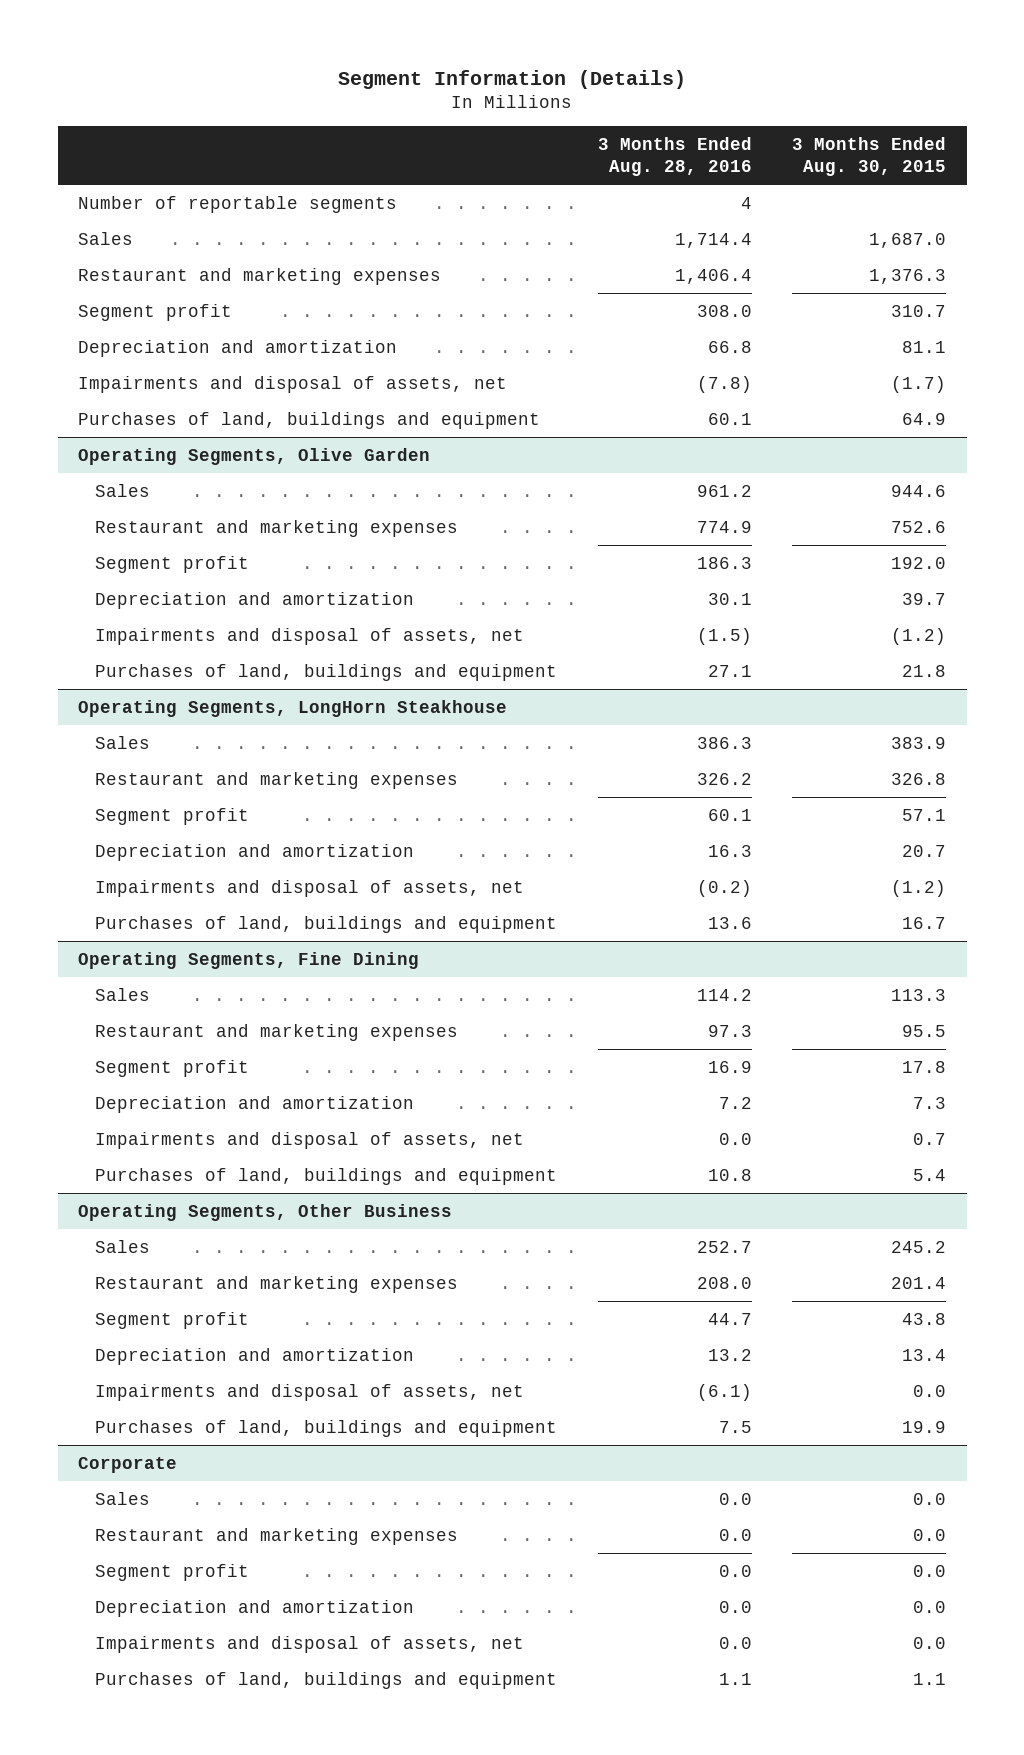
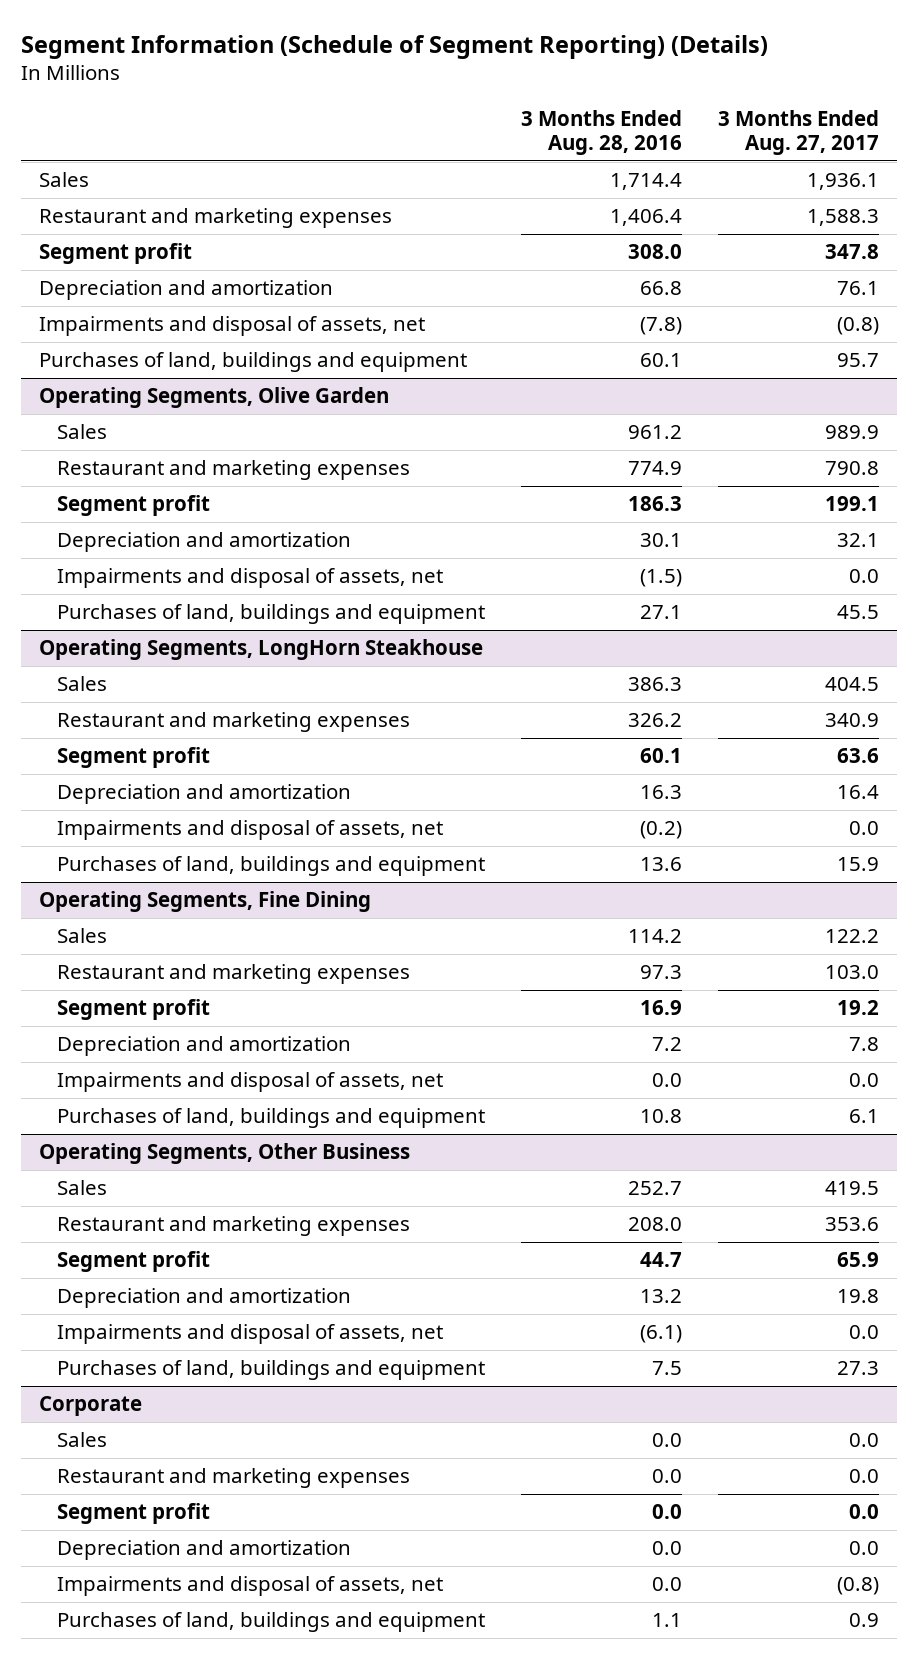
- Segment Information (Details)
+ Segment Information (Schedule of Segment Reporting) (Details)
- | 3 Months Ended Aug. 28, 2016 | 3 Months Ended Aug. 30, 2015
+ | 3 Months Ended Aug. 28, 2016 | 3 Months Ended Aug. 27, 2017
- Number of reportable segments | 4 |

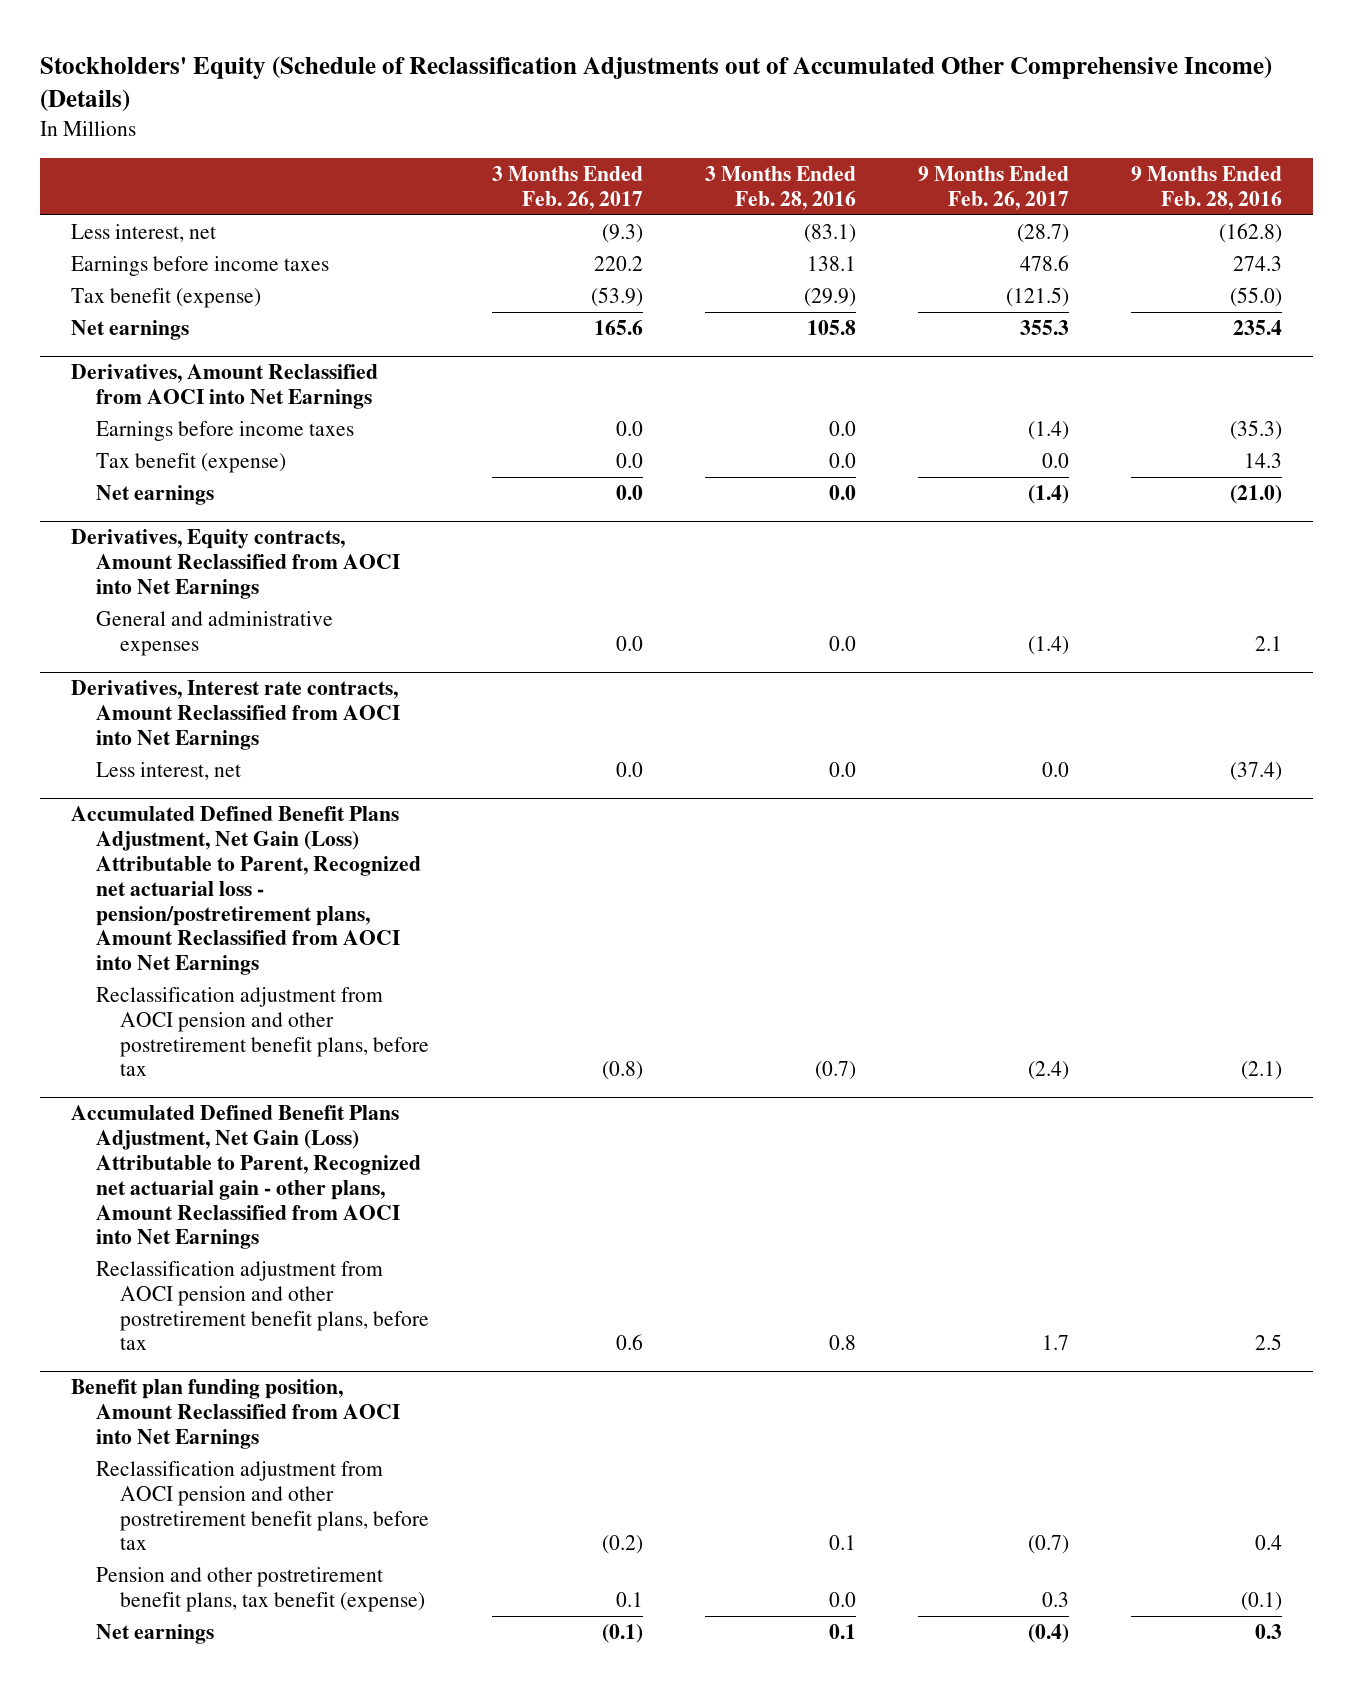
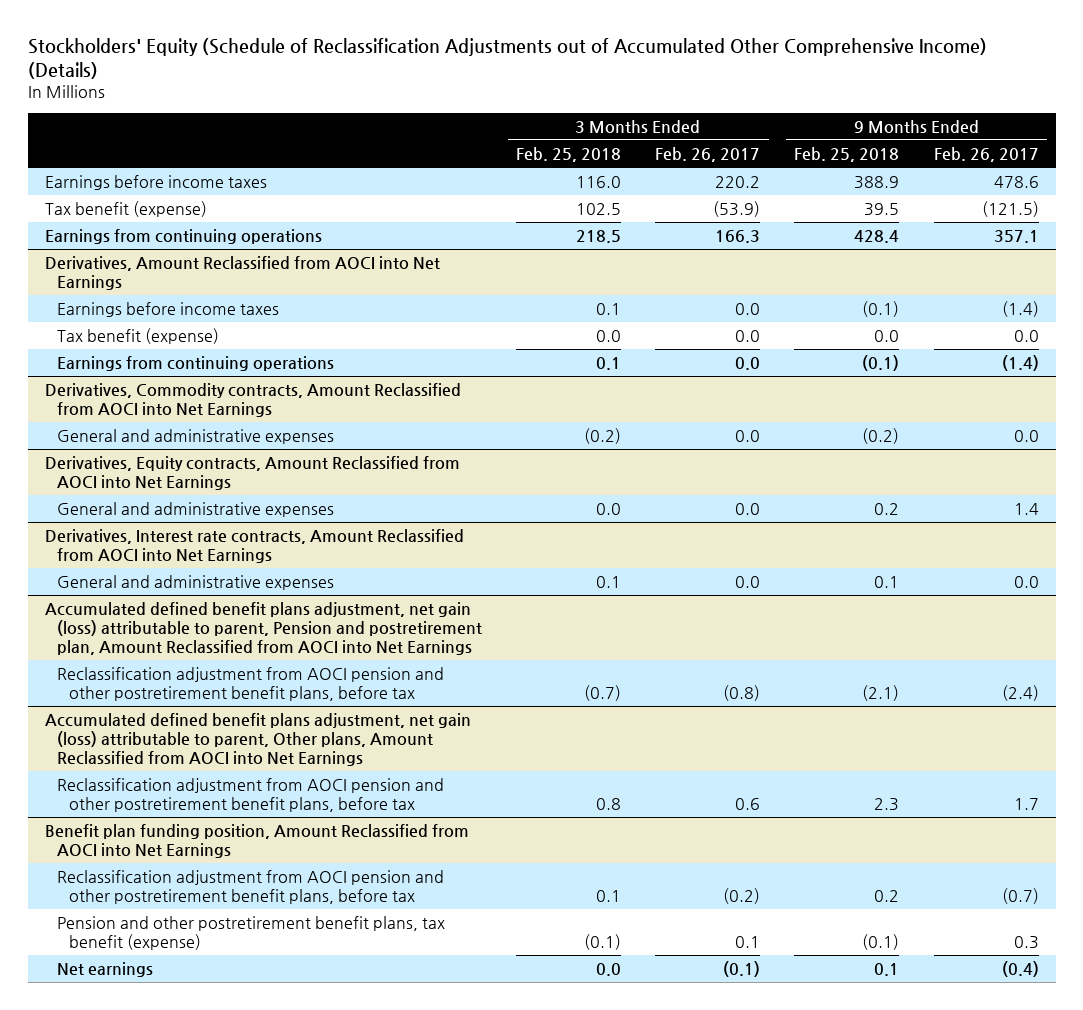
- | 3 Months Ended Feb. 26, 2017 | 3 Months Ended Feb. 28, 2016 | 9 Months Ended Feb. 26, 2017 | 9 Months Ended Feb. 28, 2016
+ | 3 Months Ended Feb. 25, 2018 | 3 Months Ended Feb. 26, 2017 | 9 Months Ended Feb. 25, 2018 | 9 Months Ended Feb. 26, 2017
- Less interest, net | (9.3) | (83.1) | (28.7) | (162.8)
- Net earnings | 165.6 | 105.8 | 355.3 | 235.4
+ Earnings from continuing operations | 218.5 | 166.3 | 428.4 | 357.1
@ Derivatives, Amount Reclassified from AOCI into Net Earnings
- Net earnings | 0.0 | 0.0 | (1.4) | (21.0)
+ Earnings from continuing operations | 0.1 | 0.0 | (0.1) | (1.4)
+ Derivatives, Commodity contracts, Amount Reclassified from AOCI into Net Earnings
+ General and administrative expenses | (0.2) | 0.0 | (0.2) | 0.0
@ Derivatives, Equity contracts, Amount Reclassified from AOCI into Net Earnings
- General and administrative expenses | 0.0 | 0.0 | (1.4) | 2.1
+ General and administrative expenses | 0.0 | 0.0 | 0.2 | 1.4
@ Derivatives, Interest rate contracts, Amount Reclassified from AOCI into Net Earnings
- Less interest, net | 0.0 | 0.0 | 0.0 | (37.4)
- Accumulated Defined Benefit Plans Adjustment, Net Gain (Loss) Attributable to Parent, Recognized net actuarial loss - pension/postretirement plans, Amount Reclassified from AOCI into Net Earnings
@ Derivatives, Interest rate contracts, Amount Reclassified from AOCI into Net Earnings
+ General and administrative expenses | 0.1 | 0.0 | 0.1 | 0.0
+ Accumulated defined benefit plans adjustment, net gain (loss) attributable to parent, Pension and postretirement plan, Amount Reclassified from AOCI into Net Earnings
- Accumulated Defined Benefit Plans Adjustment, Net Gain (Loss) Attributable to Parent, Recognized net actuarial gain - other plans, Amount Reclassified from AOCI into Net Earnings
+ Accumulated defined benefit plans adjustment, net gain (loss) attributable to parent, Other plans, Amount Reclassified from AOCI into Net Earnings

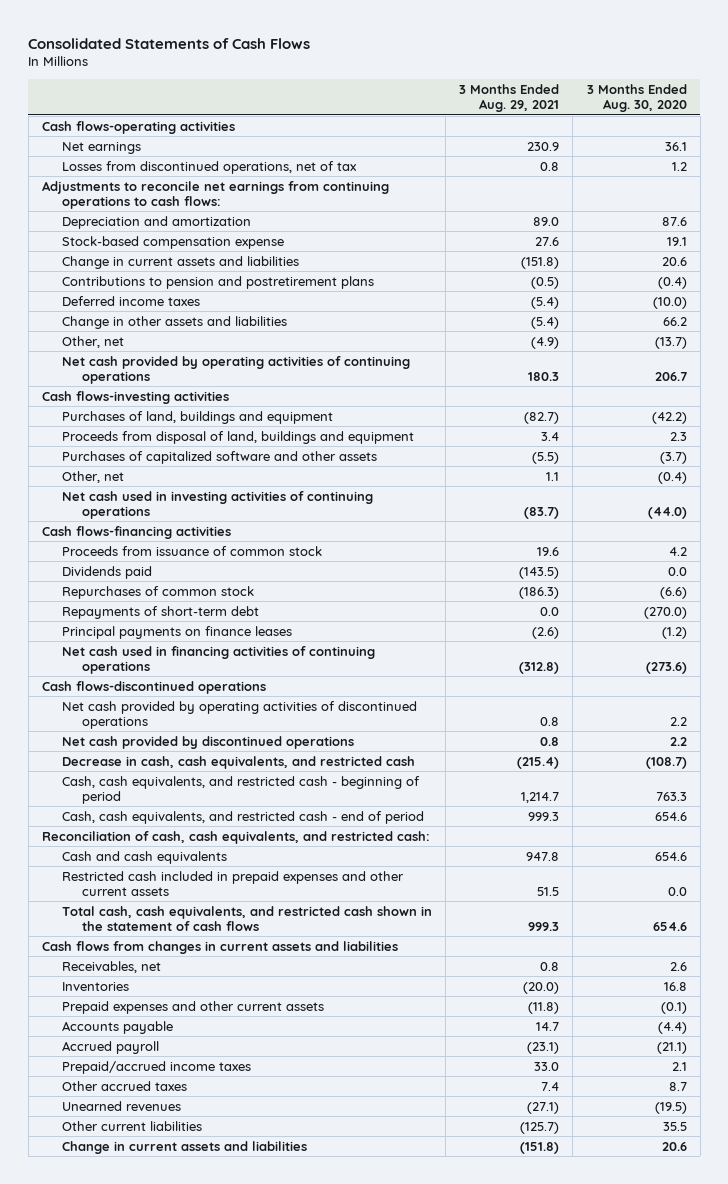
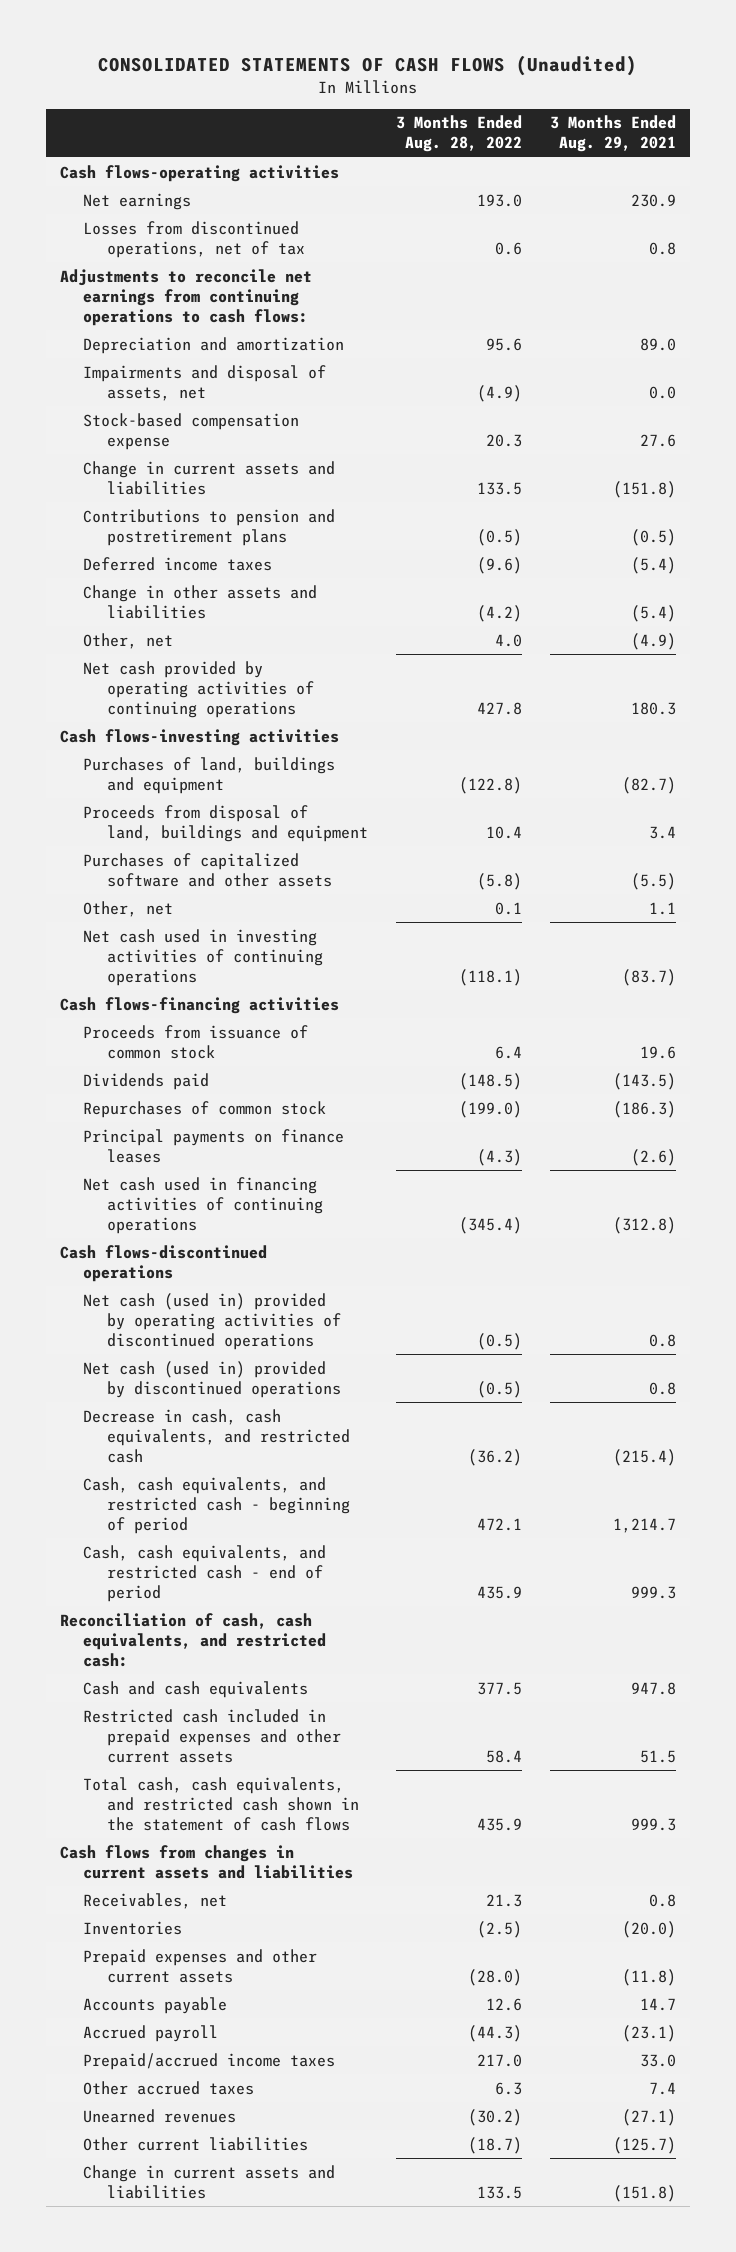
- Consolidated Statements of Cash Flows
+ CONSOLIDATED STATEMENTS OF CASH FLOWS (Unaudited)
- | 3 Months Ended Aug. 29, 2021 | 3 Months Ended Aug. 30, 2020
+ | 3 Months Ended Aug. 28, 2022 | 3 Months Ended Aug. 29, 2021
+ Impairments and disposal of assets, net | (4.9) | 0.0
- Repayments of short-term debt | 0.0 | (270.0)
- Net cash provided by operating activities of discontinued operations | 0.8 | 2.2
- Net cash provided by discontinued operations | 0.8 | 2.2
+ Net cash (used in) provided by operating activities of discontinued operations | (0.5) | 0.8
+ Net cash (used in) provided by discontinued operations | (0.5) | 0.8

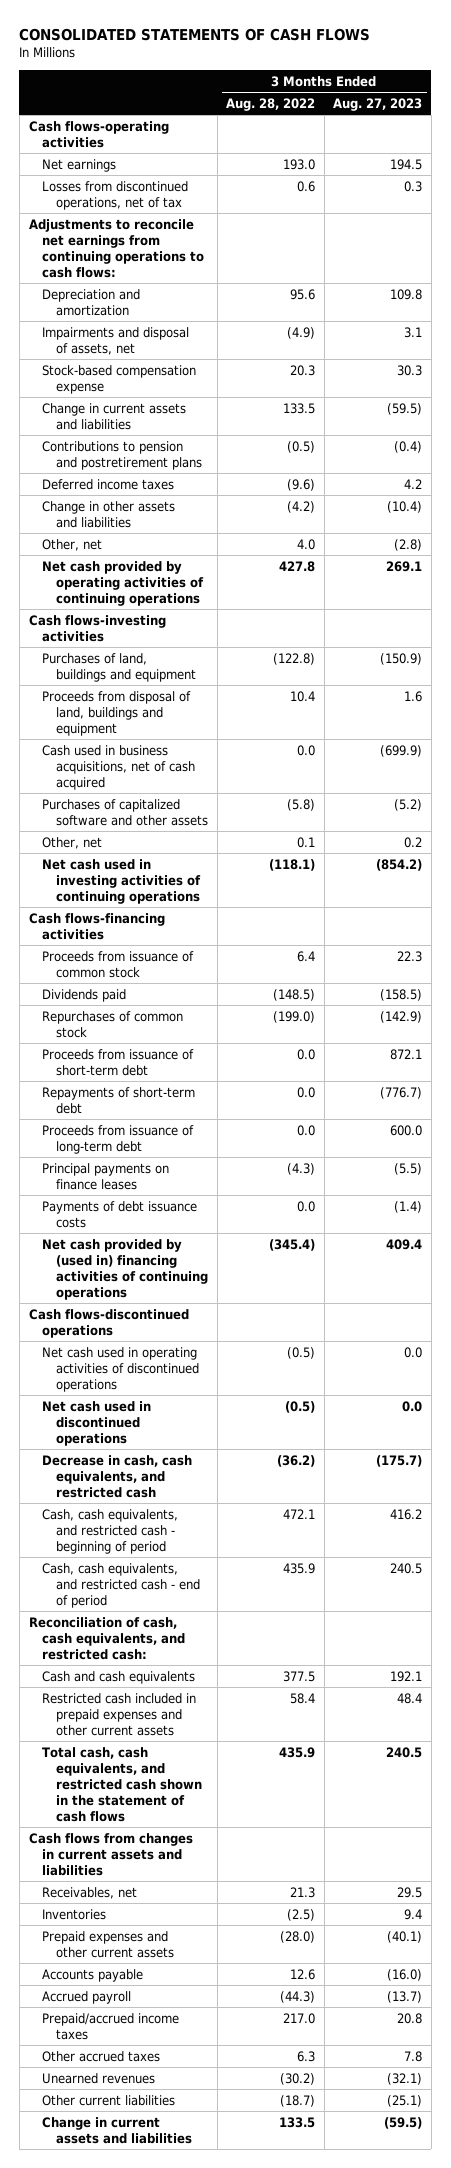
- CONSOLIDATED STATEMENTS OF CASH FLOWS (Unaudited)
+ CONSOLIDATED STATEMENTS OF CASH FLOWS
- | 3 Months Ended Aug. 28, 2022 | 3 Months Ended Aug. 29, 2021
+ | 3 Months Ended Aug. 28, 2022 | 3 Months Ended Aug. 27, 2023
+ Cash used in business acquisitions, net of cash acquired | 0.0 | (699.9)
+ Proceeds from issuance of short-term debt | 0.0 | 872.1
+ Repayments of short-term debt | 0.0 | (776.7)
+ Proceeds from issuance of long-term debt | 0.0 | 600.0
- Net cash used in financing activities of continuing operations | (345.4) | (312.8)
+ Payments of debt issuance costs | 0.0 | (1.4)
+ Net cash provided by (used in) financing activities of continuing operations | (345.4) | 409.4
- Net cash (used in) provided by operating activities of discontinued operations | (0.5) | 0.8
- Net cash (used in) provided by discontinued operations | (0.5) | 0.8
+ Net cash used in operating activities of discontinued operations | (0.5) | 0.0
+ Net cash used in discontinued operations | (0.5) | 0.0

